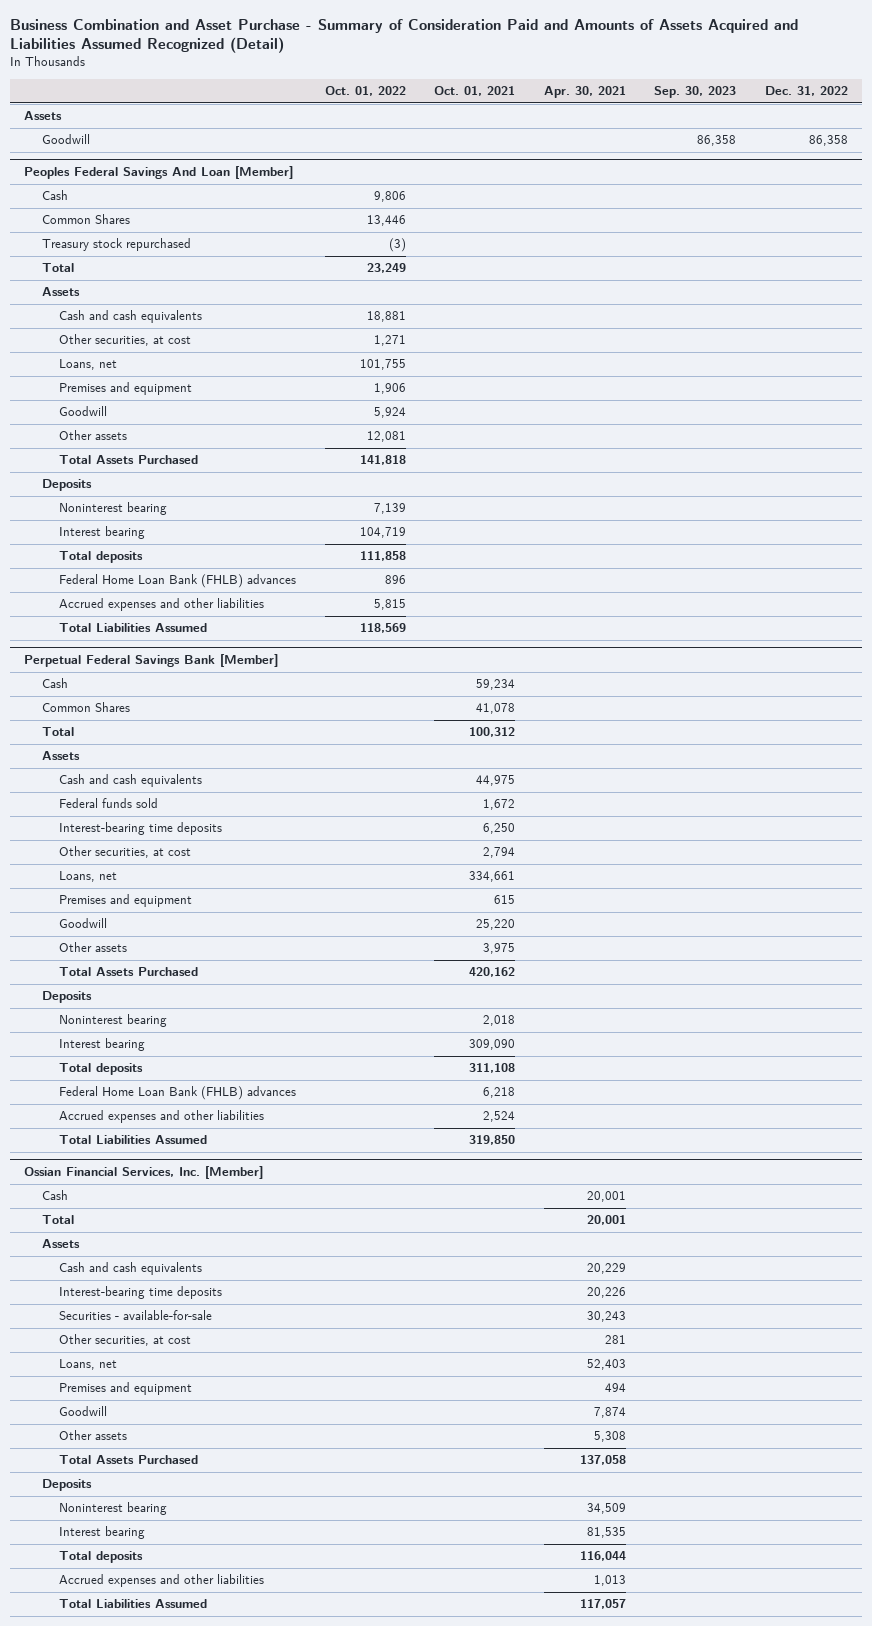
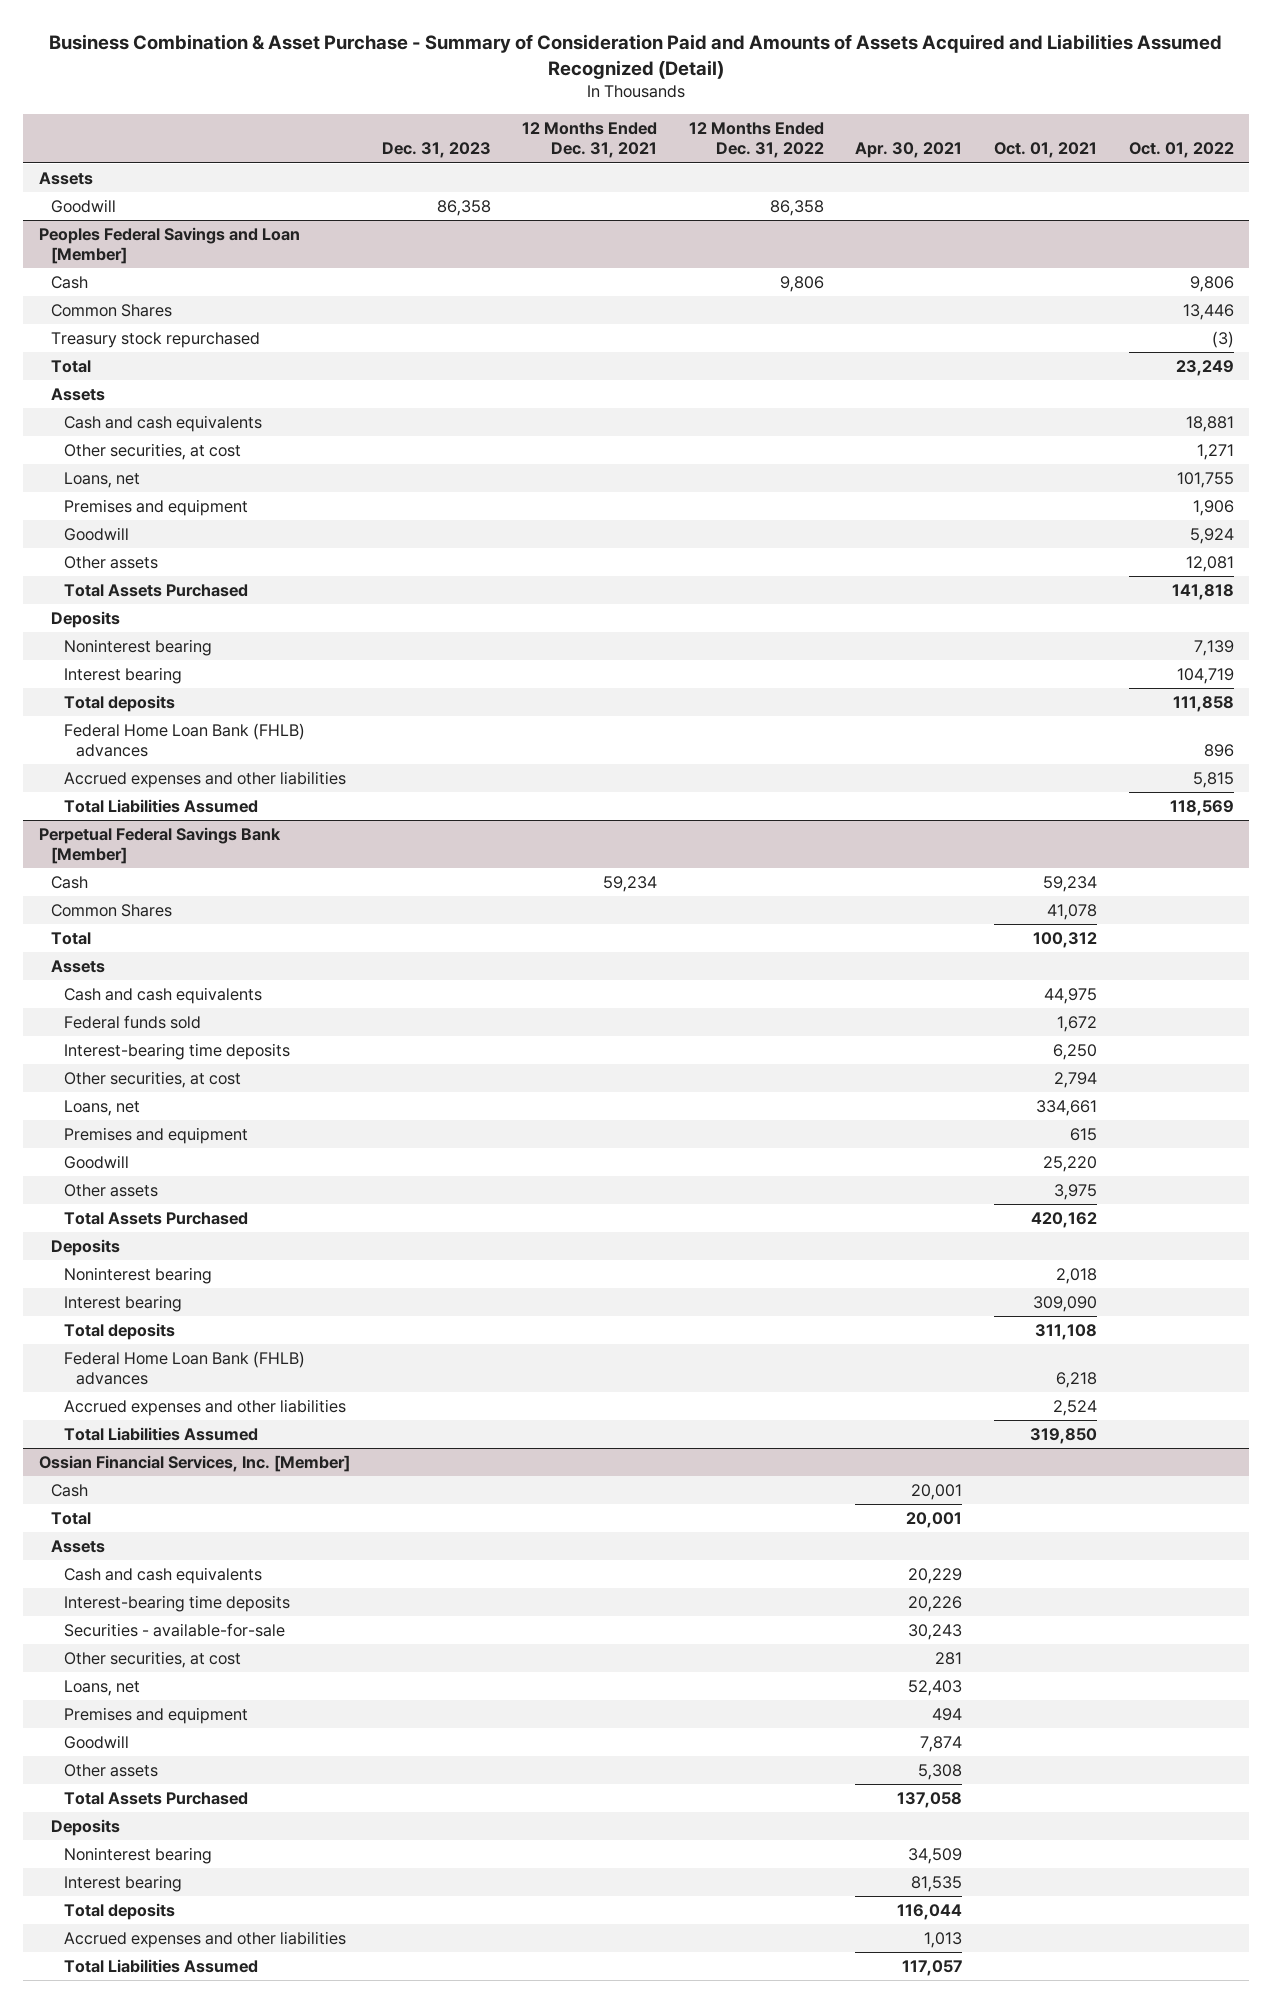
- Business Combination and Asset Purchase - Summary of Consideration Paid and Amounts of Assets Acquired and Liabilities Assumed Recognized (Detail)
+ Business Combination & Asset Purchase - Summary of Consideration Paid and Amounts of Assets Acquired and Liabilities Assumed Recognized (Detail)
- | Oct. 01, 2022 | Oct. 01, 2021 | Apr. 30, 2021 | Sep. 30, 2023 | Dec. 31, 2022
+ | Dec. 31, 2023 | 12 Months Ended Dec. 31, 2021 | 12 Months Ended Dec. 31, 2022 | Apr. 30, 2021 | Oct. 01, 2021 | Oct. 01, 2022
- Peoples Federal Savings And Loan [Member]
+ Peoples Federal Savings and Loan [Member]

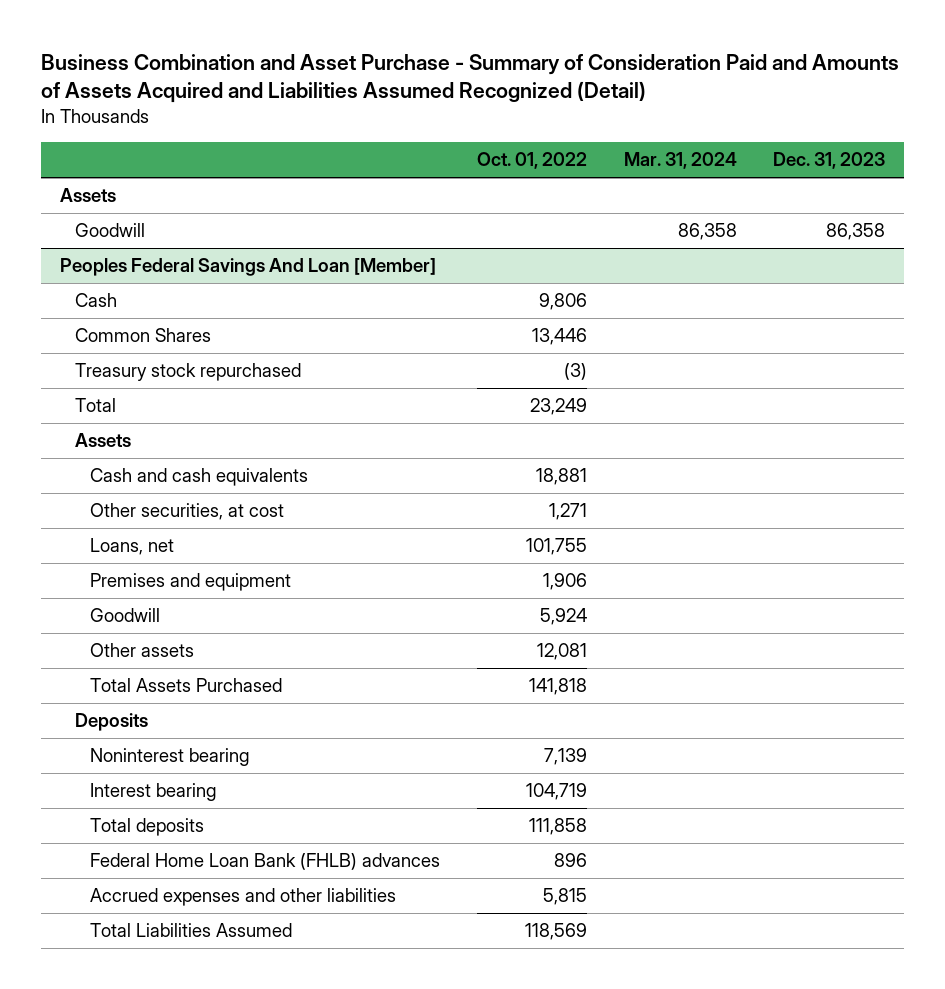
- Business Combination & Asset Purchase - Summary of Consideration Paid and Amounts of Assets Acquired and Liabilities Assumed Recognized (Detail)
+ Business Combination and Asset Purchase - Summary of Consideration Paid and Amounts of Assets Acquired and Liabilities Assumed Recognized (Detail)
- | Dec. 31, 2023 | 12 Months Ended Dec. 31, 2021 | 12 Months Ended Dec. 31, 2022 | Apr. 30, 2021 | Oct. 01, 2021 | Oct. 01, 2022
+ | Oct. 01, 2022 | Mar. 31, 2024 | Dec. 31, 2023
- Peoples Federal Savings and Loan [Member]
+ Peoples Federal Savings And Loan [Member]
- Perpetual Federal Savings Bank [Member]
- Cash | | 59,234 | | | 59,234 |
- Common Shares | | | | | 41,078 |
- Total | | | | | 100,312 |
- Assets
- Cash and cash equivalents | | | | | 44,975 |
- Federal funds sold | | | | | 1,672 |
- Interest-bearing time deposits | | | | | 6,250 |
- Other securities, at cost | | | | | 2,794 |
- Loans, net | | | | | 334,661 |
- Premises and equipment | | | | | 615 |
- Goodwill | | | | | 25,220 |
- Other assets | | | | | 3,975 |
- Total Assets Purchased | | | | | 420,162 |
- Deposits
- Noninterest bearing | | | | | 2,018 |
- Interest bearing | | | | | 309,090 |
- Total deposits | | | | | 311,108 |
- Federal Home Loan Bank (FHLB) advances | | | | | 6,218 |
- Accrued expenses and other liabilities | | | | | 2,524 |
- Total Liabilities Assumed | | | | | 319,850 |
- Ossian Financial Services, Inc. [Member]
- Cash | | | | 20,001 | |
- Total | | | | 20,001 | |
- Assets
- Cash and cash equivalents | | | | 20,229 | |
- Interest-bearing time deposits | | | | 20,226 | |
- Securities - available-for-sale | | | | 30,243 | |
- Other securities, at cost | | | | 281 | |
- Loans, net | | | | 52,403 | |
- Premises and equipment | | | | 494 | |
- Goodwill | | | | 7,874 | |
- Other assets | | | | 5,308 | |
- Total Assets Purchased | | | | 137,058 | |
- Deposits
- Noninterest bearing | | | | 34,509 | |
- Interest bearing | | | | 81,535 | |
- Total deposits | | | | 116,044 | |
- Accrued expenses and other liabilities | | | | 1,013 | |
- Total Liabilities Assumed | | | | 117,057 | |

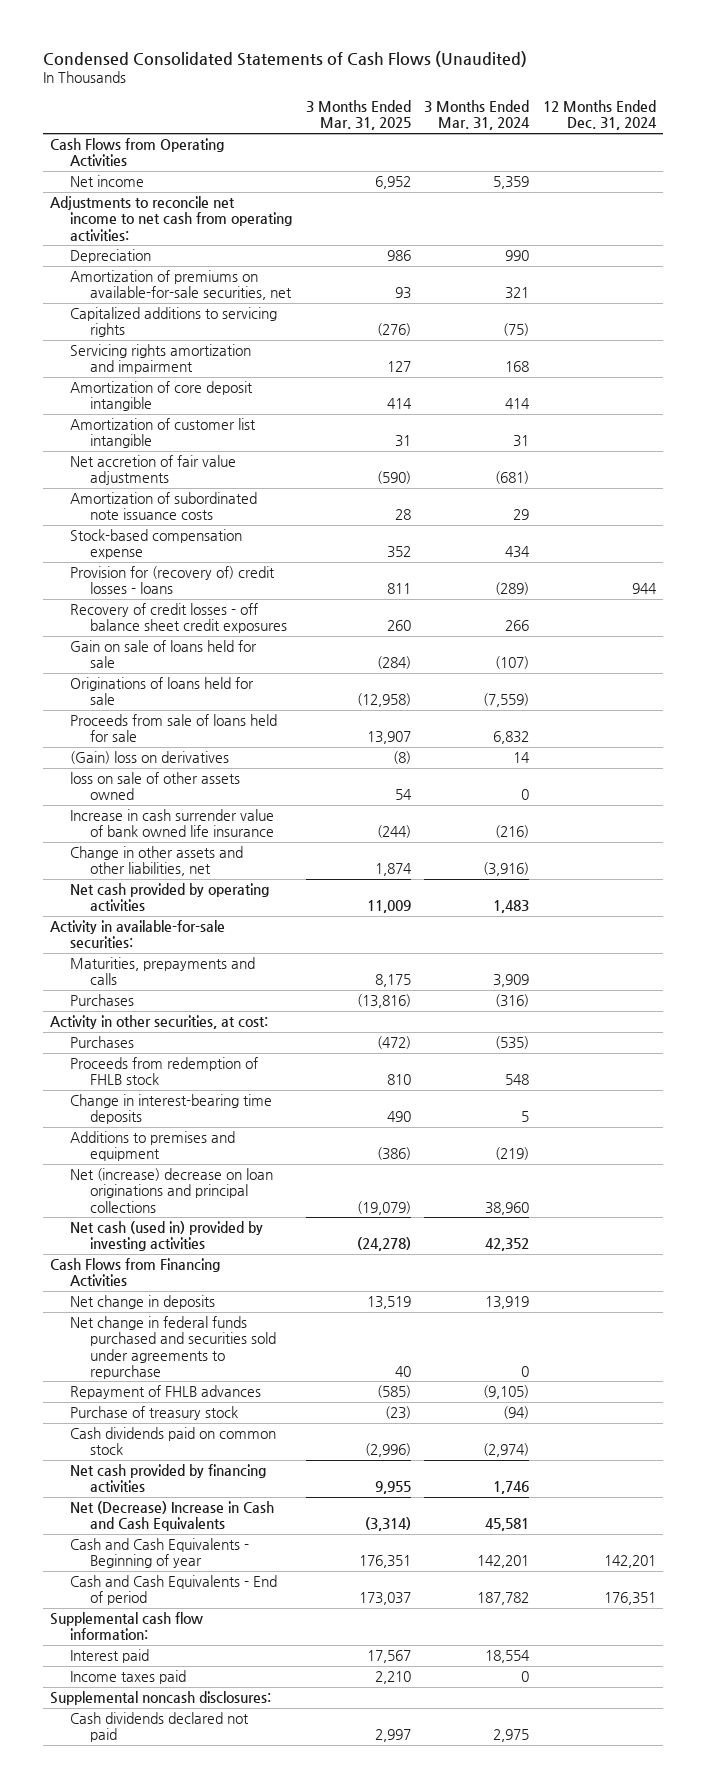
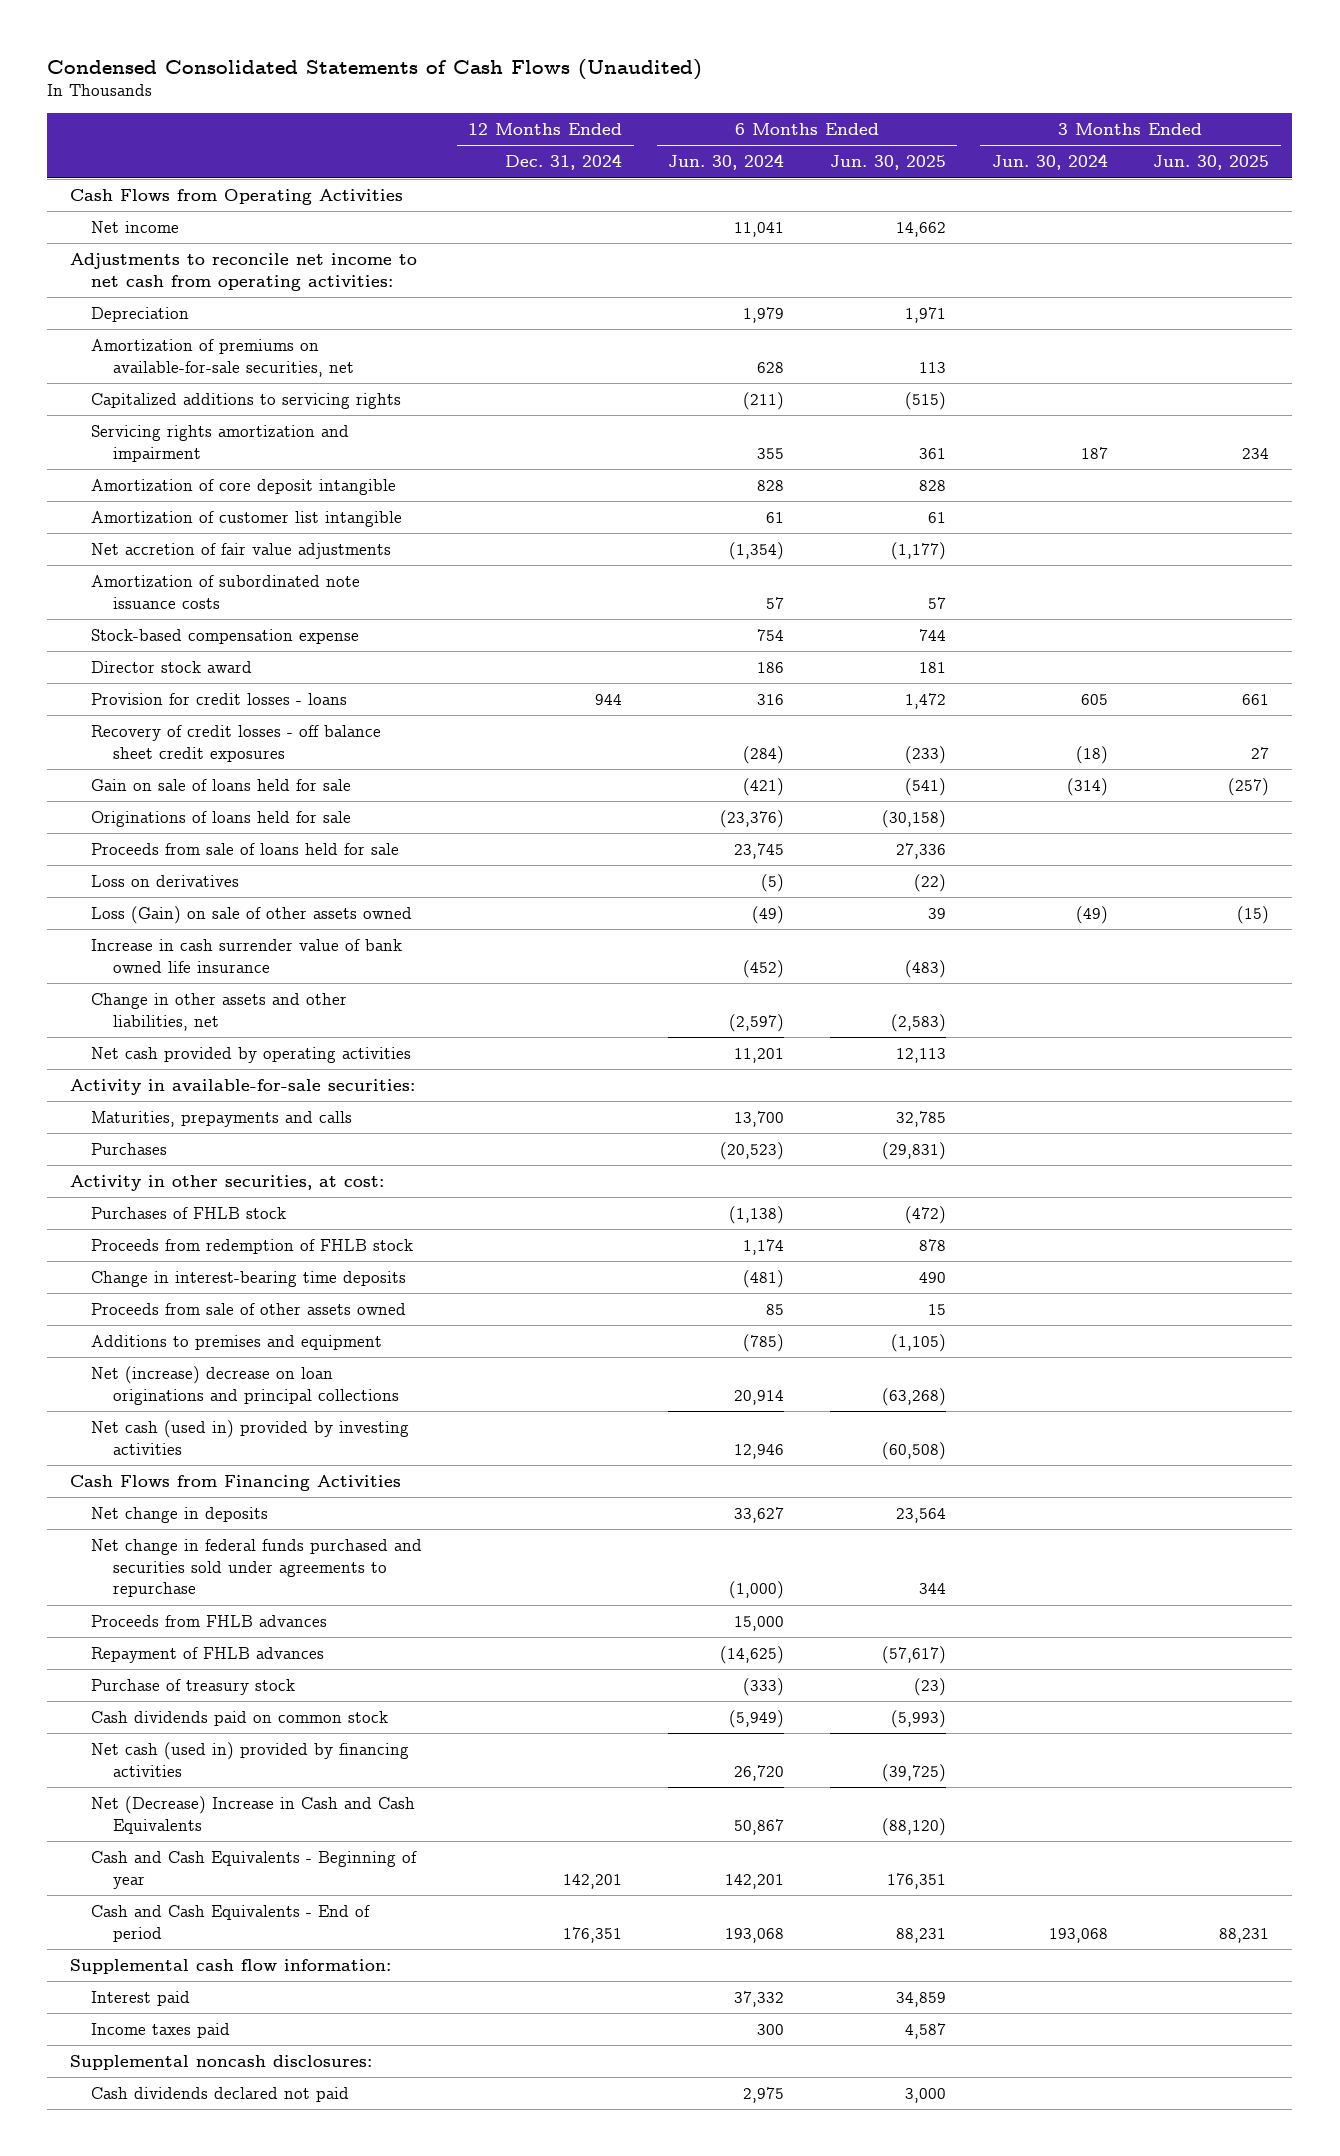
- | 3 Months Ended Mar. 31, 2025 | 3 Months Ended Mar. 31, 2024 | 12 Months Ended Dec. 31, 2024
+ | 12 Months Ended Dec. 31, 2024 | 6 Months Ended Jun. 30, 2024 | 6 Months Ended Jun. 30, 2025 | 3 Months Ended Jun. 30, 2024 | 3 Months Ended Jun. 30, 2025
- Provision for (recovery of) credit losses - loans | 811 | (289) | 944
+ Director stock award | | 186 | 181 | |
+ Provision for credit losses - loans | 944 | 316 | 1,472 | 605 | 661
- (Gain) loss on derivatives | (8) | 14 |
- loss on sale of other assets owned | 54 | 0 |
+ Loss on derivatives | | (5) | (22) | |
+ Loss (Gain) on sale of other assets owned | | (49) | 39 | (49) | (15)
- Purchases | (472) | (535) |
+ Purchases of FHLB stock | | (1,138) | (472) | |
+ Proceeds from sale of other assets owned | | 85 | 15 | |
+ Proceeds from FHLB advances | | 15,000 | | |
- Net cash provided by financing activities | 9,955 | 1,746 |
+ Net cash (used in) provided by financing activities | | 26,720 | (39,725) | |

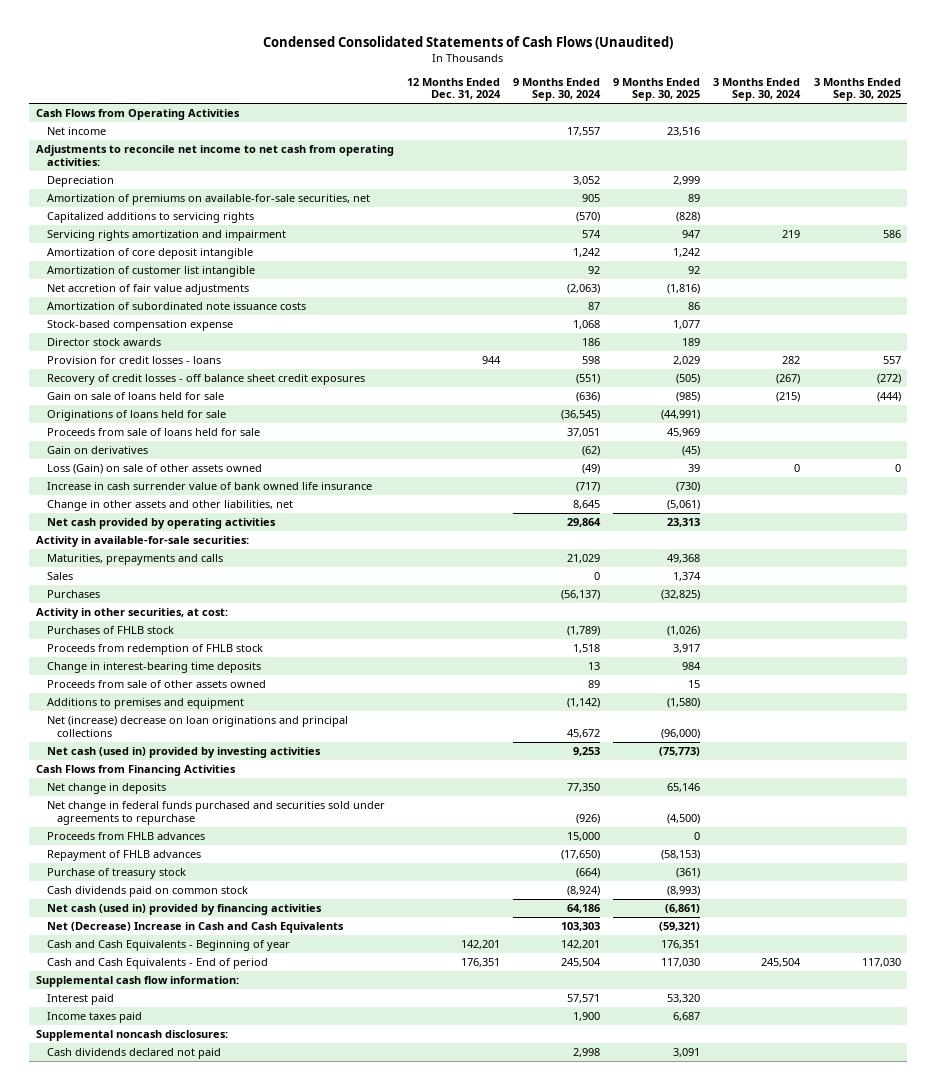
- | 12 Months Ended Dec. 31, 2024 | 6 Months Ended Jun. 30, 2024 | 6 Months Ended Jun. 30, 2025 | 3 Months Ended Jun. 30, 2024 | 3 Months Ended Jun. 30, 2025
+ | 12 Months Ended Dec. 31, 2024 | 9 Months Ended Sep. 30, 2024 | 9 Months Ended Sep. 30, 2025 | 3 Months Ended Sep. 30, 2024 | 3 Months Ended Sep. 30, 2025
- Director stock award | | 186 | 181 | |
+ Director stock awards | | 186 | 189 | |
- Loss on derivatives | | (5) | (22) | |
+ Gain on derivatives | | (62) | (45) | |
+ Sales | | 0 | 1,374 | |

